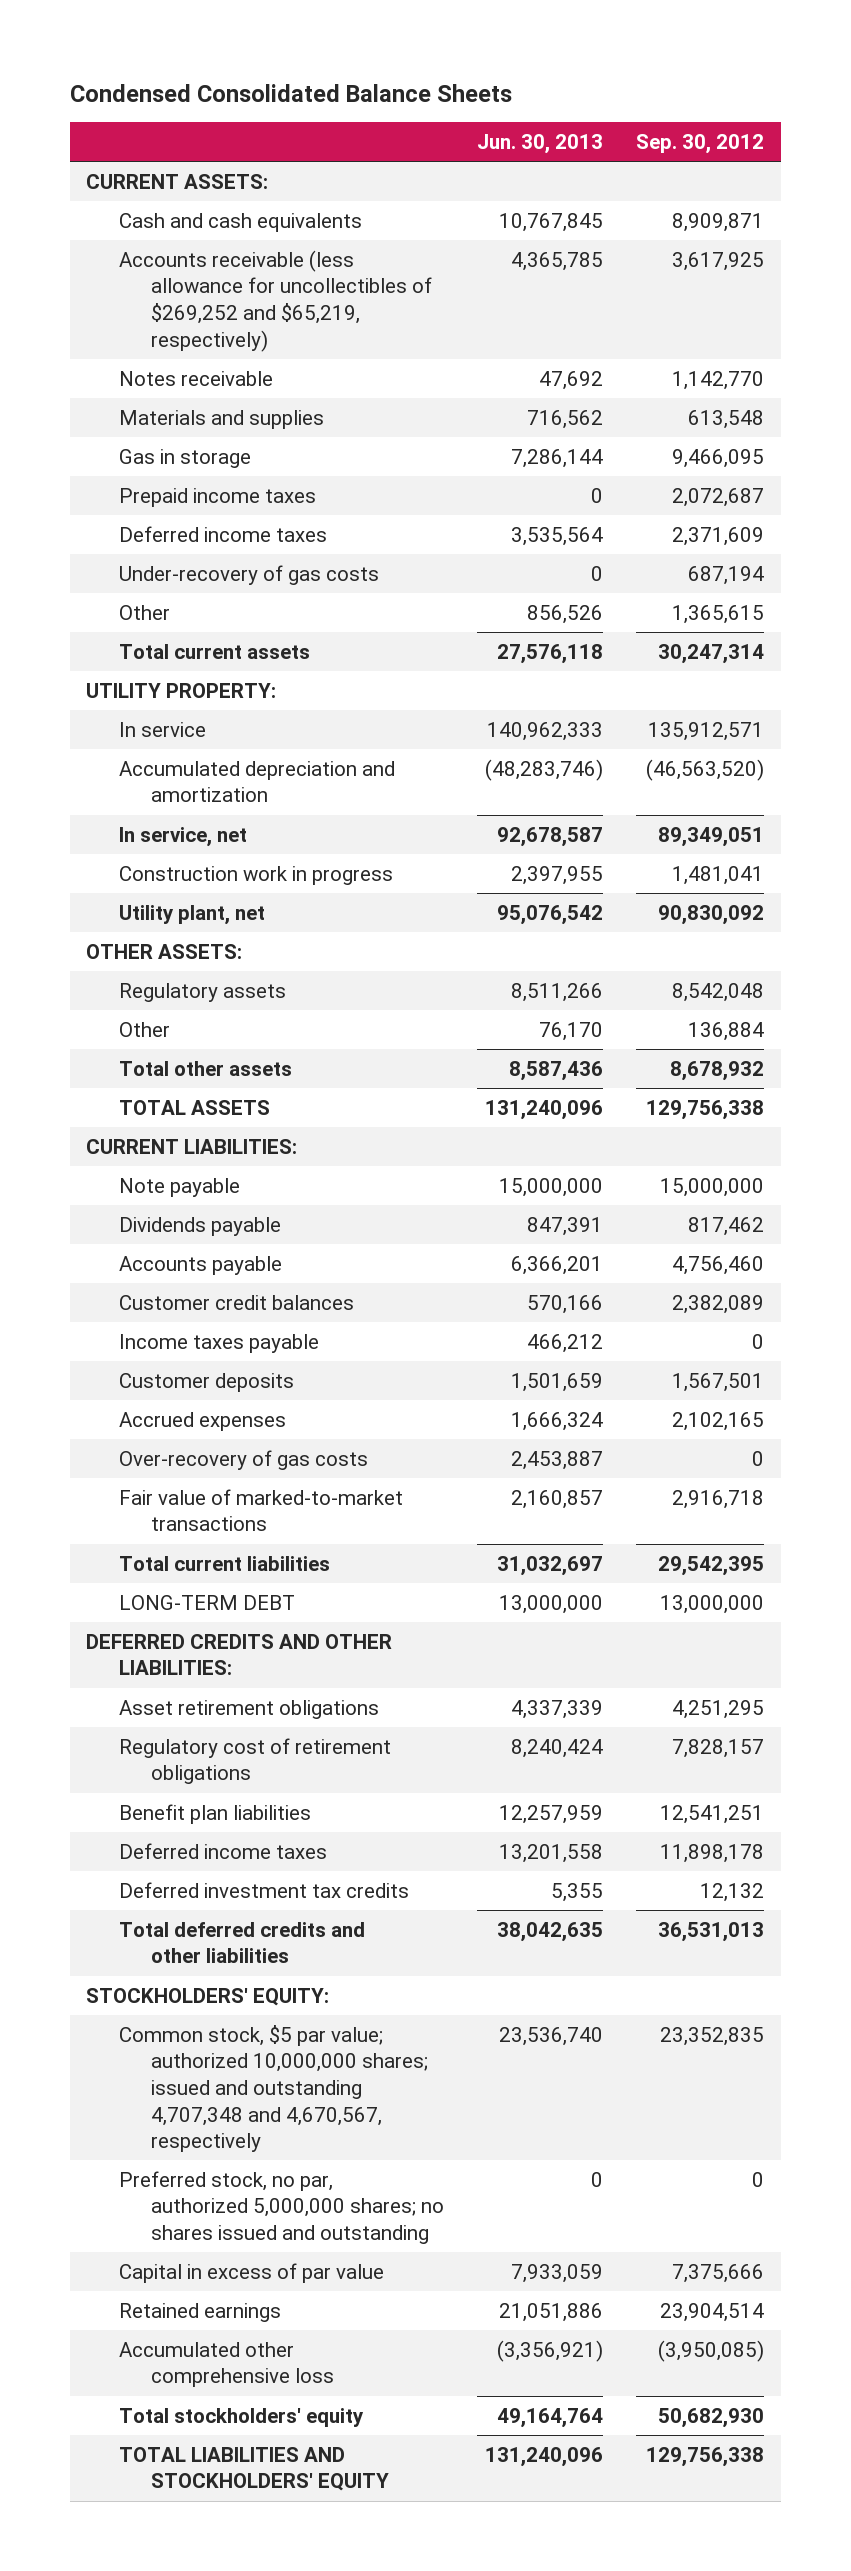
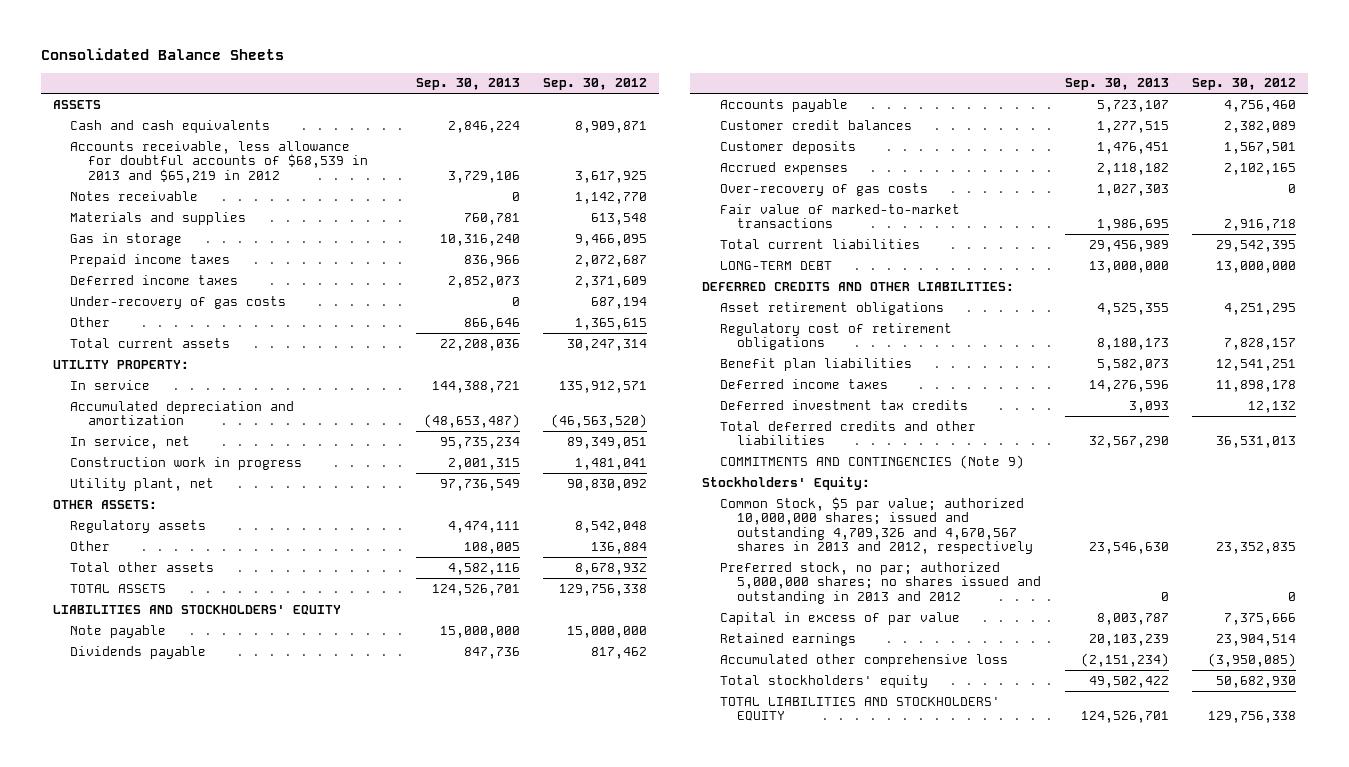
- Condensed Consolidated Balance Sheets
+ Consolidated Balance Sheets
- | Jun. 30, 2013 | Sep. 30, 2012
+ | Sep. 30, 2013 | Sep. 30, 2012
- CURRENT ASSETS:
+ ASSETS
- Accounts receivable (less allowance for uncollectibles of $269,252 and $65,219, respectively) | 4,365,785 | 3,617,925
+ Accounts receivable, less allowance for doubtful accounts of $68,539 in 2013 and $65,219 in 2012 | 3,729,106 | 3,617,925
- CURRENT LIABILITIES:
+ LIABILITIES AND STOCKHOLDERS' EQUITY
- Income taxes payable | 466,212 | 0
- STOCKHOLDERS' EQUITY:
- Common stock, $5 par value; authorized 10,000,000 shares; issued and outstanding 4,707,348 and 4,670,567, respectively | 23,536,740 | 23,352,835
- Preferred stock, no par, authorized 5,000,000 shares; no shares issued and outstanding | 0 | 0
+ COMMITMENTS AND CONTINGENCIES (Note 9)
+ Stockholders' Equity:
+ Common Stock, $5 par value; authorized 10,000,000 shares; issued and outstanding 4,709,326 and 4,670,567 shares in 2013 and 2012, respectively | 23,546,630 | 23,352,835
+ Preferred stock, no par; authorized 5,000,000 shares; no shares issued and outstanding in 2013 and 2012 | 0 | 0

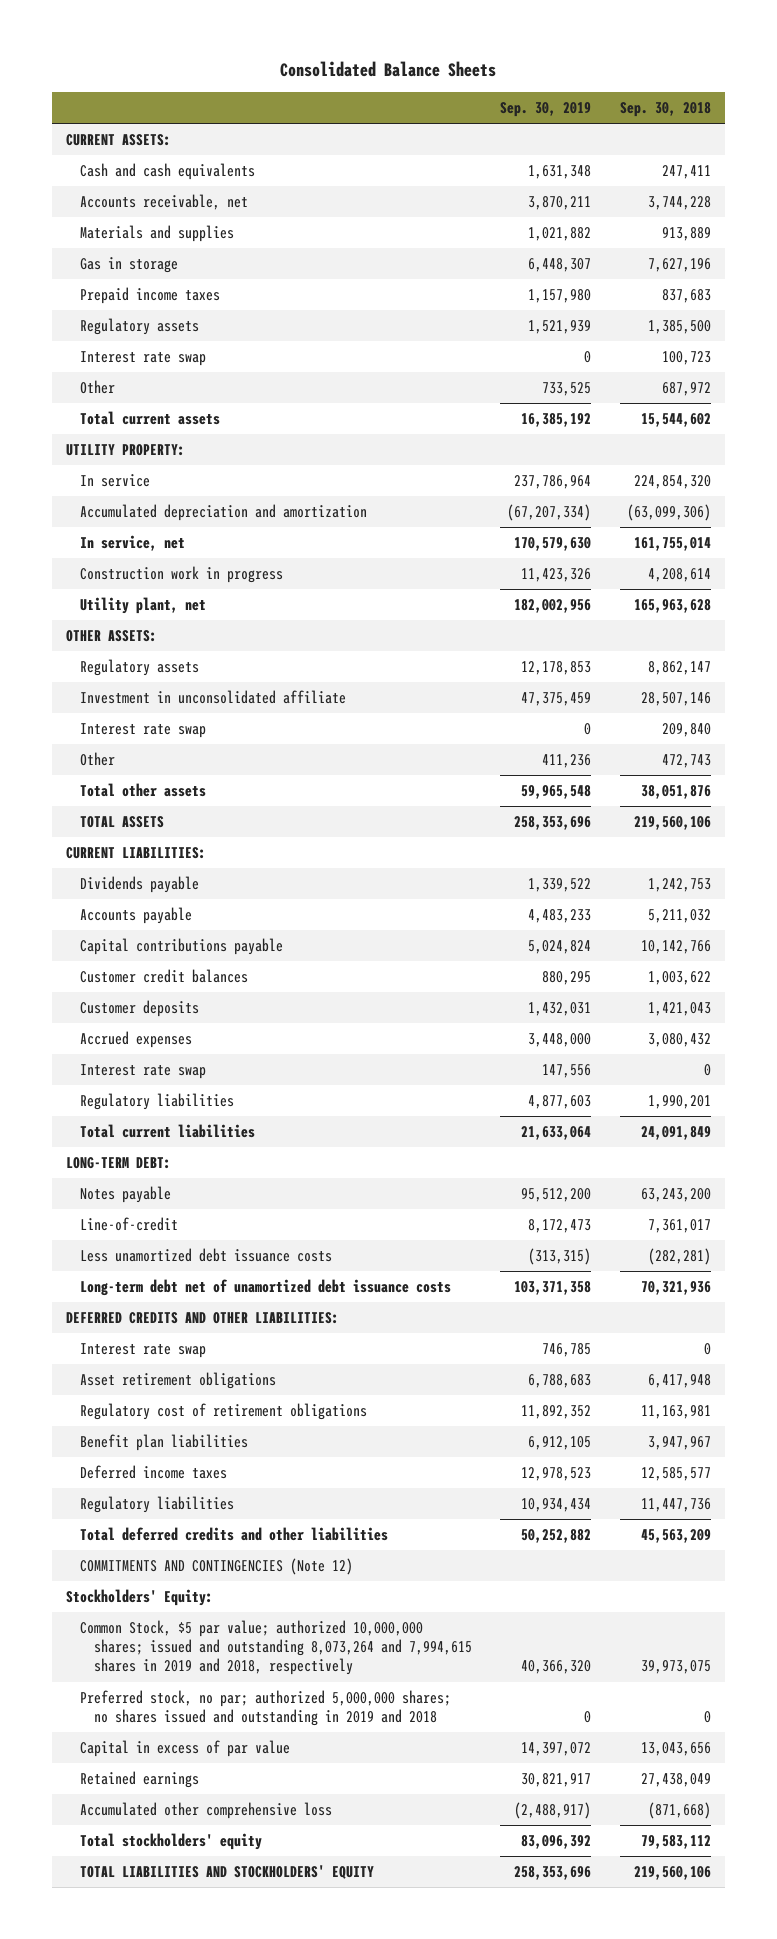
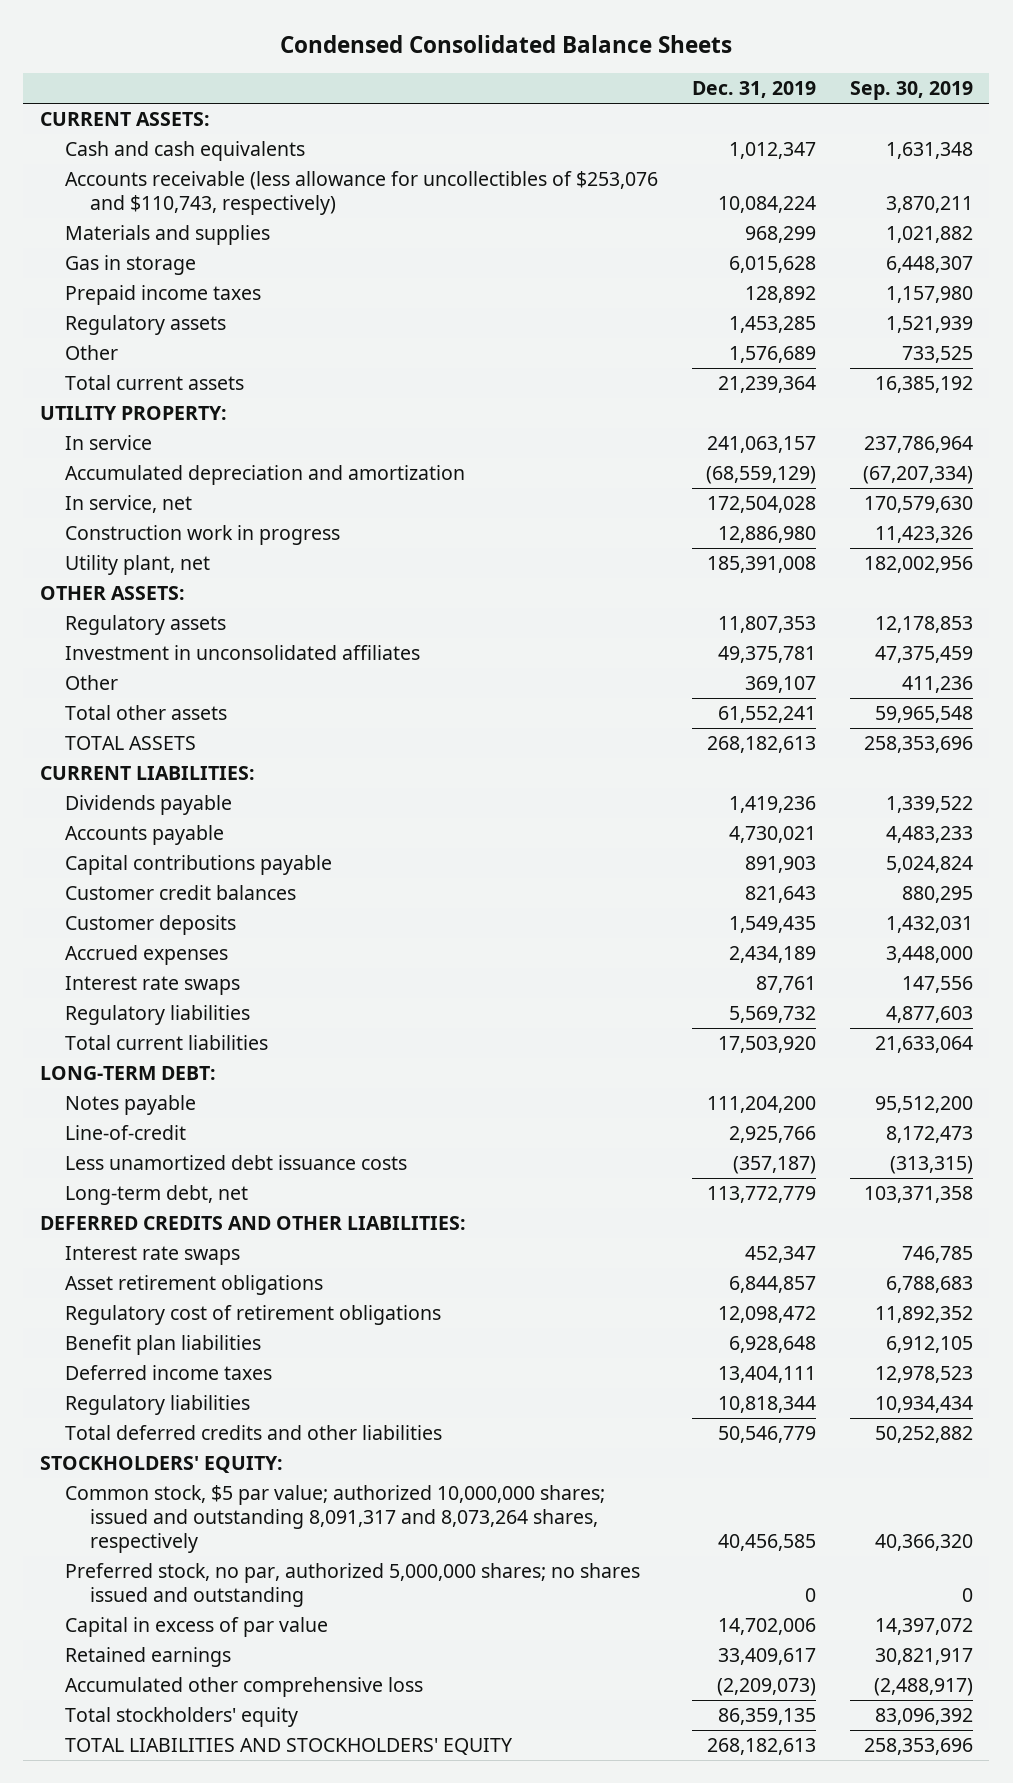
- Consolidated Balance Sheets
+ Condensed Consolidated Balance Sheets
- | Sep. 30, 2019 | Sep. 30, 2018
+ | Dec. 31, 2019 | Sep. 30, 2019
- Accounts receivable, net | 3,870,211 | 3,744,228
+ Accounts receivable (less allowance for uncollectibles of $253,076 and $110,743, respectively) | 10,084,224 | 3,870,211
- Interest rate swap | 0 | 100,723
- Investment in unconsolidated affiliate | 47,375,459 | 28,507,146
- Interest rate swap | 0 | 209,840
+ Investment in unconsolidated affiliates | 49,375,781 | 47,375,459
- Interest rate swap | 147,556 | 0
+ Interest rate swaps | 87,761 | 147,556
- Long-term debt net of unamortized debt issuance costs | 103,371,358 | 70,321,936
+ Long-term debt, net | 113,772,779 | 103,371,358
- Interest rate swap | 746,785 | 0
+ Interest rate swaps | 452,347 | 746,785
- COMMITMENTS AND CONTINGENCIES (Note 12)
- Stockholders' Equity:
- Common Stock, $5 par value; authorized 10,000,000 shares; issued and outstanding 8,073,264 and 7,994,615 shares in 2019 and 2018, respectively | 40,366,320 | 39,973,075
- Preferred stock, no par; authorized 5,000,000 shares; no shares issued and outstanding in 2019 and 2018 | 0 | 0
+ STOCKHOLDERS' EQUITY:
+ Common stock, $5 par value; authorized 10,000,000 shares; issued and outstanding 8,091,317 and 8,073,264 shares, respectively | 40,456,585 | 40,366,320
+ Preferred stock, no par, authorized 5,000,000 shares; no shares issued and outstanding | 0 | 0

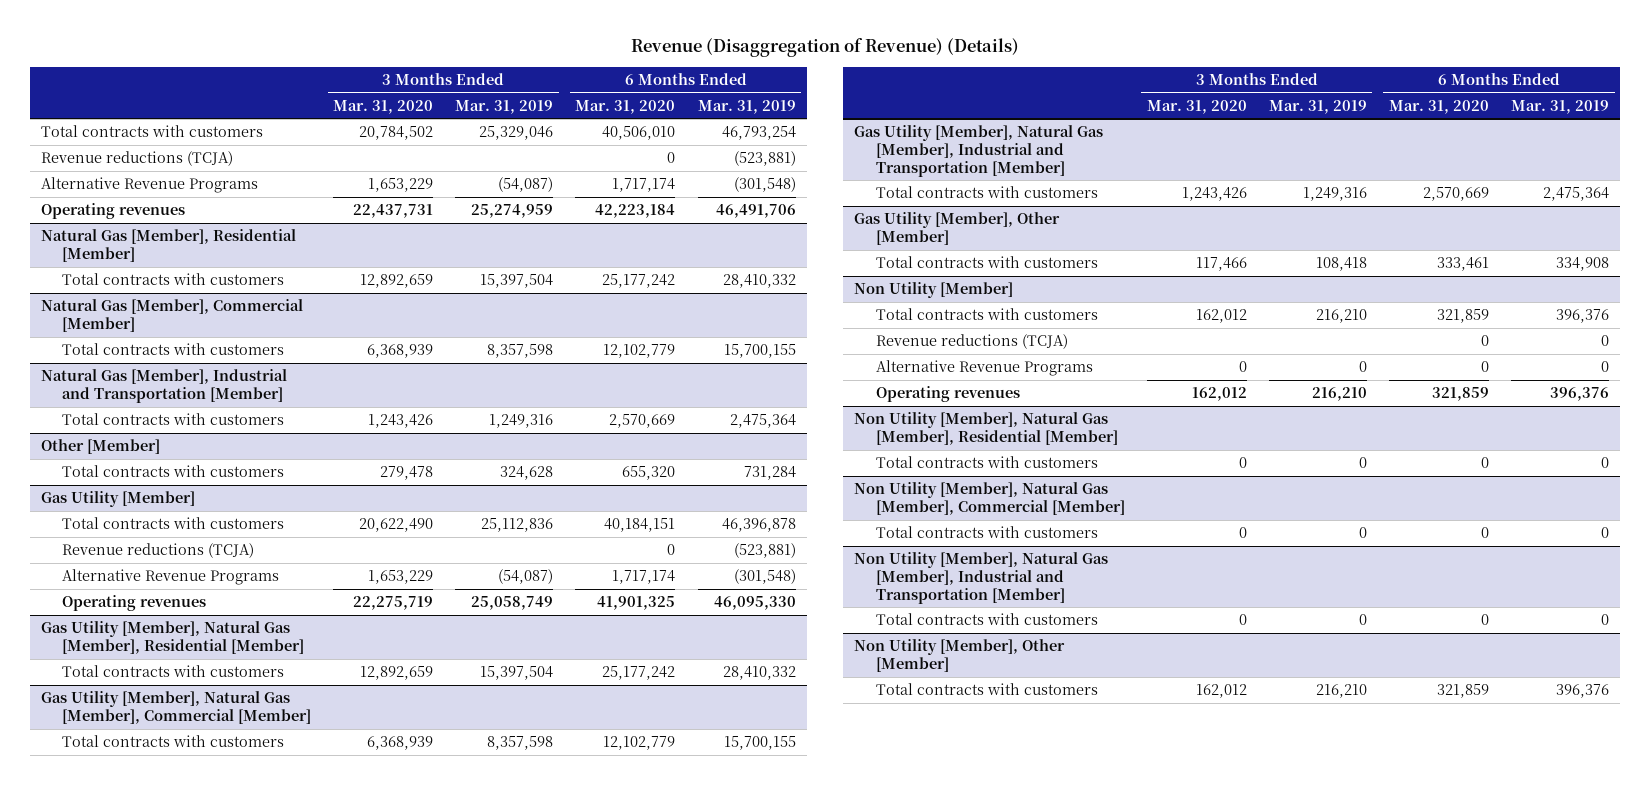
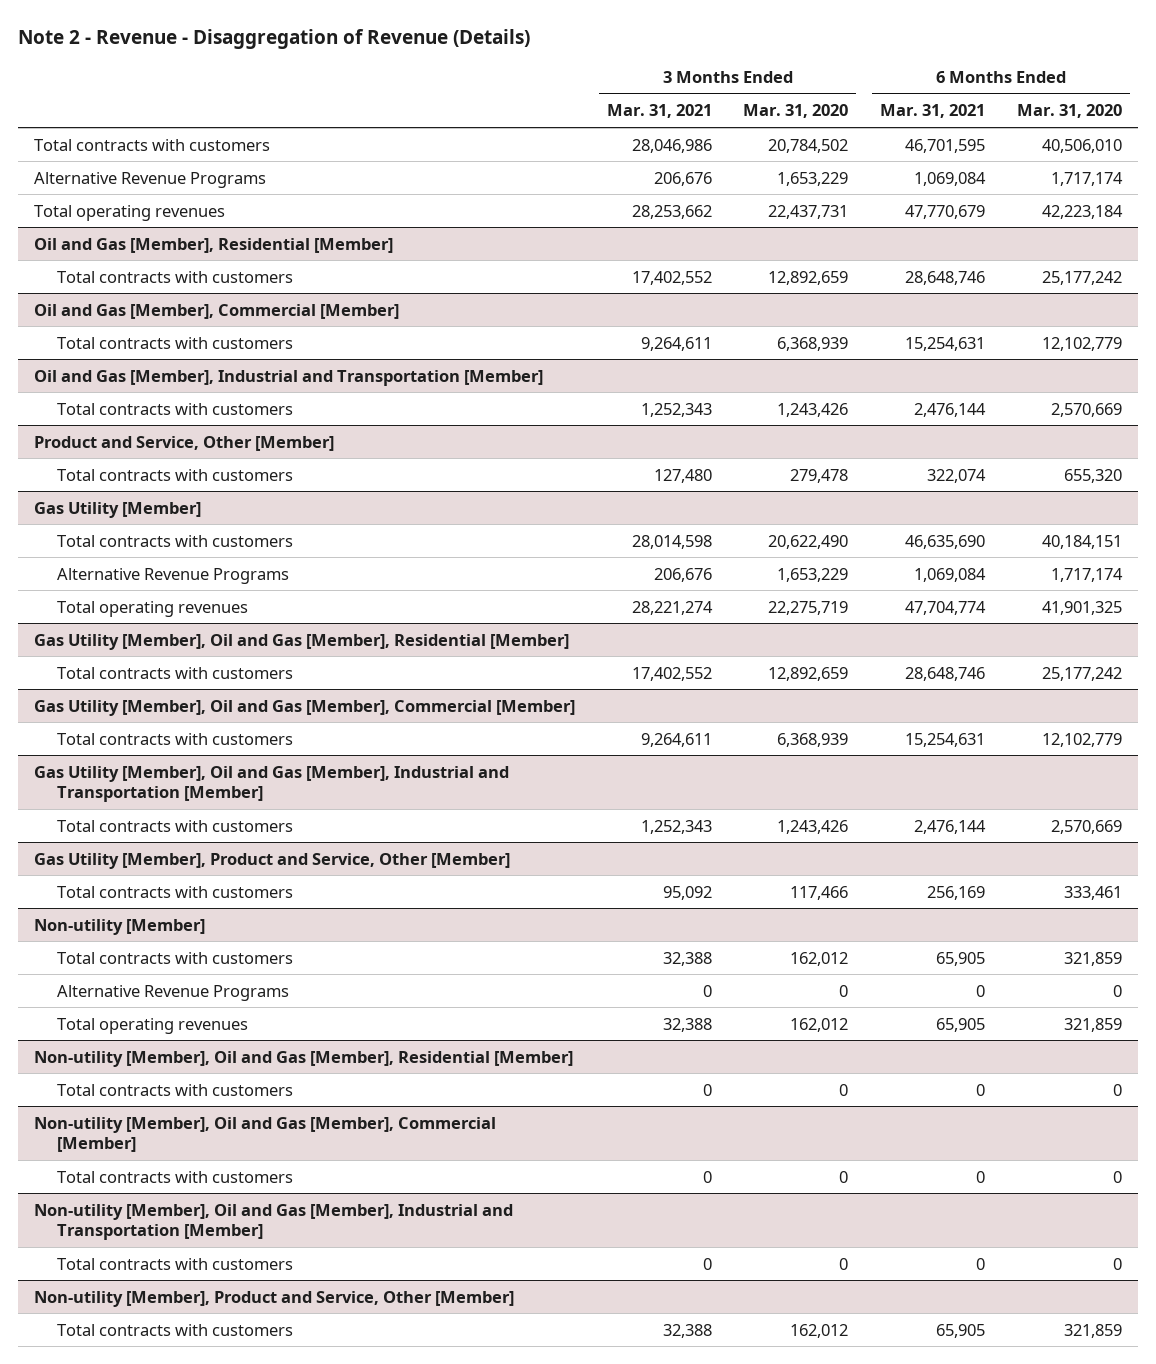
- Revenue (Disaggregation of Revenue) (Details)
+ Note 2 - Revenue - Disaggregation of Revenue (Details)
- | 3 Months Ended Mar. 31, 2020 | 3 Months Ended Mar. 31, 2019 | 6 Months Ended Mar. 31, 2020 | 6 Months Ended Mar. 31, 2019
+ | 3 Months Ended Mar. 31, 2021 | 3 Months Ended Mar. 31, 2020 | 6 Months Ended Mar. 31, 2021 | 6 Months Ended Mar. 31, 2020
- Revenue reductions (TCJA) | | | 0 | (523,881)
- Operating revenues | 22,437,731 | 25,274,959 | 42,223,184 | 46,491,706
- Natural Gas [Member], Residential [Member]
+ Total operating revenues | 28,253,662 | 22,437,731 | 47,770,679 | 42,223,184
+ Oil and Gas [Member], Residential [Member]
- Natural Gas [Member], Commercial [Member]
+ Oil and Gas [Member], Commercial [Member]
- Natural Gas [Member], Industrial and Transportation [Member]
+ Oil and Gas [Member], Industrial and Transportation [Member]
- Other [Member]
+ Product and Service, Other [Member]
@ Gas Utility [Member]
- Revenue reductions (TCJA) | | | 0 | (523,881)
- Operating revenues | 22,275,719 | 25,058,749 | 41,901,325 | 46,095,330
- Gas Utility [Member], Natural Gas [Member], Residential [Member]
@ Gas Utility [Member]
+ Total operating revenues | 28,221,274 | 22,275,719 | 47,704,774 | 41,901,325
+ Gas Utility [Member], Oil and Gas [Member], Residential [Member]
- Gas Utility [Member], Natural Gas [Member], Commercial [Member]
+ Gas Utility [Member], Oil and Gas [Member], Commercial [Member]
- Gas Utility [Member], Natural Gas [Member], Industrial and Transportation [Member]
+ Gas Utility [Member], Oil and Gas [Member], Industrial and Transportation [Member]
- Gas Utility [Member], Other [Member]
+ Gas Utility [Member], Product and Service, Other [Member]
- Non Utility [Member]
+ Non-utility [Member]
- Revenue reductions (TCJA) | | | 0 | 0
- Operating revenues | 162,012 | 216,210 | 321,859 | 396,376
- Non Utility [Member], Natural Gas [Member], Residential [Member]
+ Total operating revenues | 32,388 | 162,012 | 65,905 | 321,859
+ Non-utility [Member], Oil and Gas [Member], Residential [Member]
- Non Utility [Member], Natural Gas [Member], Commercial [Member]
+ Non-utility [Member], Oil and Gas [Member], Commercial [Member]
- Non Utility [Member], Natural Gas [Member], Industrial and Transportation [Member]
+ Non-utility [Member], Oil and Gas [Member], Industrial and Transportation [Member]
- Non Utility [Member], Other [Member]
+ Non-utility [Member], Product and Service, Other [Member]

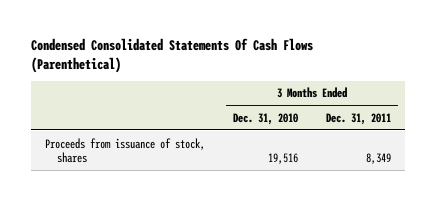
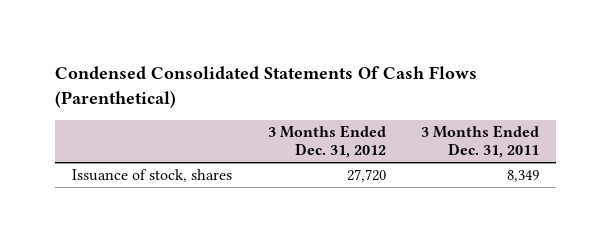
- | 3 Months Ended Dec. 31, 2010 | 3 Months Ended Dec. 31, 2011
+ | 3 Months Ended Dec. 31, 2012 | 3 Months Ended Dec. 31, 2011
- Proceeds from issuance of stock, shares | 19,516 | 8,349
+ Issuance of stock, shares | 27,720 | 8,349

